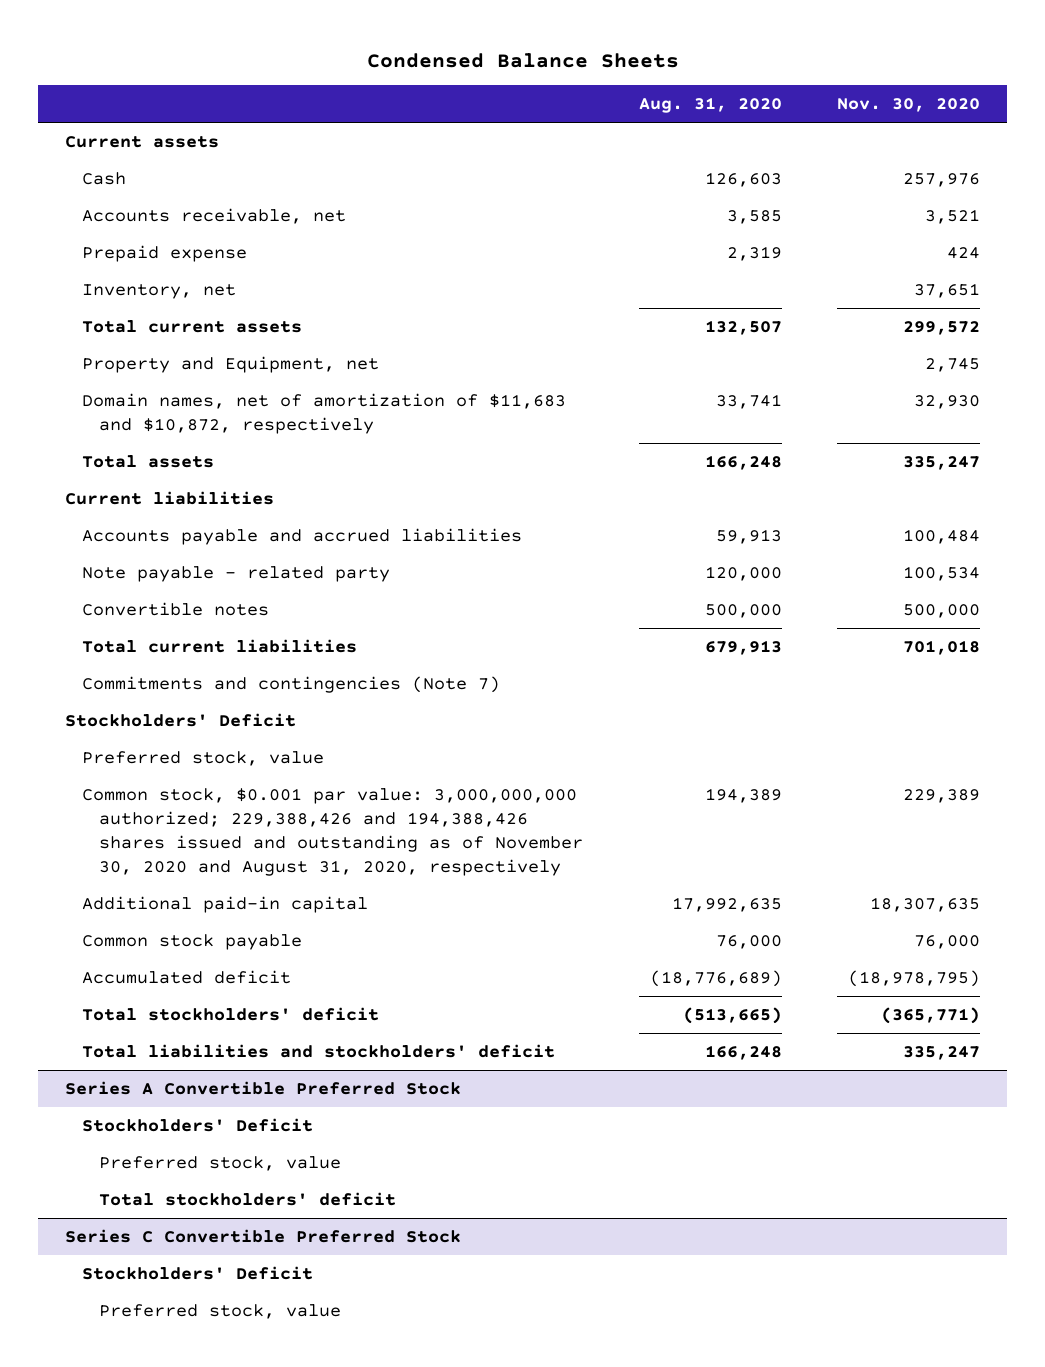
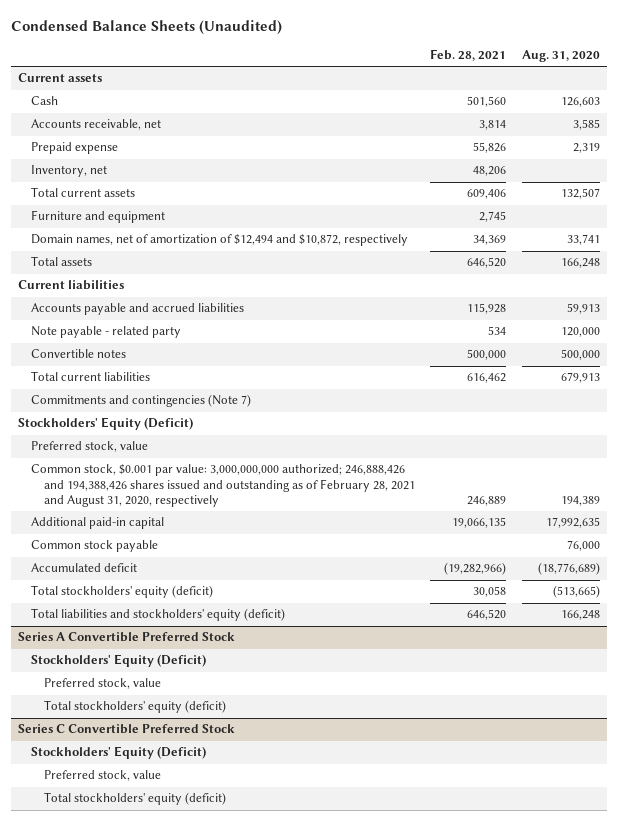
- Condensed Balance Sheets
+ Condensed Balance Sheets (Unaudited)
- | Aug. 31, 2020 | Nov. 30, 2020
+ | Feb. 28, 2021 | Aug. 31, 2020
- Property and Equipment, net | | 2,745
- Domain names, net of amortization of $11,683 and $10,872, respectively | 33,741 | 32,930
+ Furniture and equipment | 2,745 |
+ Domain names, net of amortization of $12,494 and $10,872, respectively | 34,369 | 33,741
- Stockholders' Deficit
+ Stockholders' Equity (Deficit)
- Common stock, $0.001 par value: 3,000,000,000 authorized; 229,388,426 and 194,388,426 shares issued and outstanding as of November 30, 2020 and August 31, 2020, respectively | 194,389 | 229,389
+ Common stock, $0.001 par value: 3,000,000,000 authorized; 246,888,426 and 194,388,426 shares issued and outstanding as of February 28, 2021 and August 31, 2020, respectively | 246,889 | 194,389
- Total stockholders' deficit | (513,665) | (365,771)
- Total liabilities and stockholders' deficit | 166,248 | 335,247
+ Total stockholders' equity (deficit) | 30,058 | (513,665)
+ Total liabilities and stockholders' equity (deficit) | 646,520 | 166,248
@ Series A Convertible Preferred Stock
- Stockholders' Deficit
+ Stockholders' Equity (Deficit)
- Total stockholders' deficit
+ Total stockholders' equity (deficit)
@ Series C Convertible Preferred Stock
- Stockholders' Deficit
+ Stockholders' Equity (Deficit)
+ Total stockholders' equity (deficit)

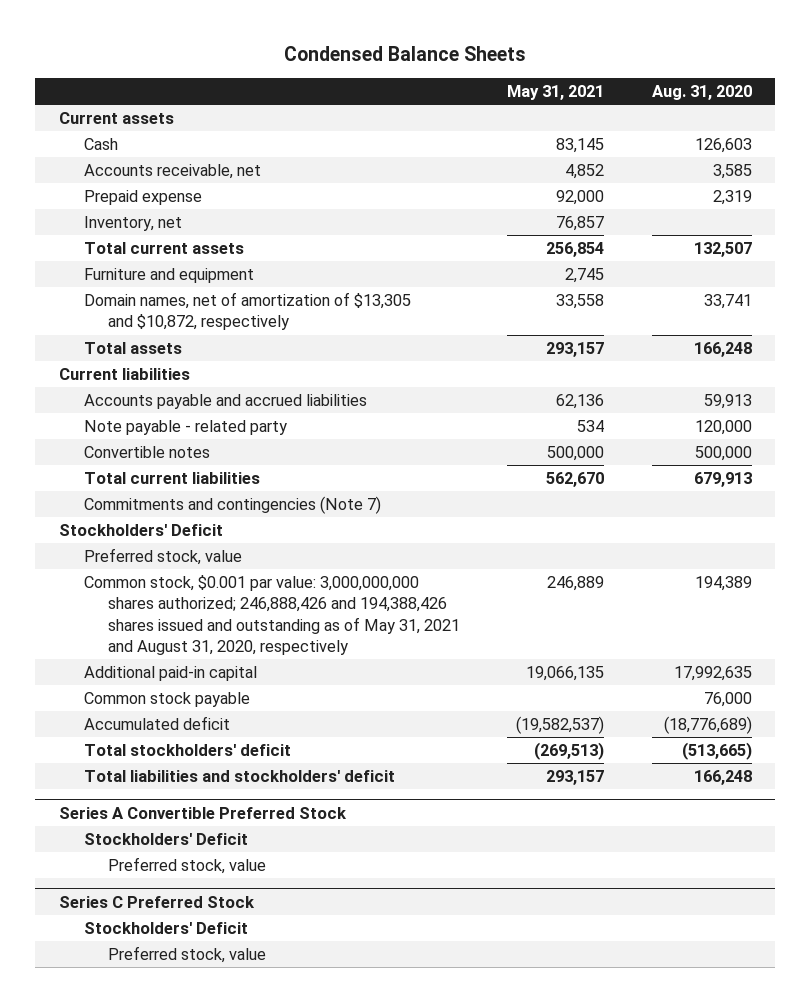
- Condensed Balance Sheets (Unaudited)
+ Condensed Balance Sheets
- | Feb. 28, 2021 | Aug. 31, 2020
+ | May 31, 2021 | Aug. 31, 2020
- Domain names, net of amortization of $12,494 and $10,872, respectively | 34,369 | 33,741
+ Domain names, net of amortization of $13,305 and $10,872, respectively | 33,558 | 33,741
- Stockholders' Equity (Deficit)
+ Stockholders' Deficit
- Common stock, $0.001 par value: 3,000,000,000 authorized; 246,888,426 and 194,388,426 shares issued and outstanding as of February 28, 2021 and August 31, 2020, respectively | 246,889 | 194,389
+ Common stock, $0.001 par value: 3,000,000,000 shares authorized; 246,888,426 and 194,388,426 shares issued and outstanding as of May 31, 2021 and August 31, 2020, respectively | 246,889 | 194,389
- Total stockholders' equity (deficit) | 30,058 | (513,665)
- Total liabilities and stockholders' equity (deficit) | 646,520 | 166,248
+ Total stockholders' deficit | (269,513) | (513,665)
+ Total liabilities and stockholders' deficit | 293,157 | 166,248
@ Series A Convertible Preferred Stock
- Stockholders' Equity (Deficit)
+ Stockholders' Deficit
- Total stockholders' equity (deficit)
- Series C Convertible Preferred Stock
- Stockholders' Equity (Deficit)
+ Series C Preferred Stock
+ Stockholders' Deficit
- Total stockholders' equity (deficit)

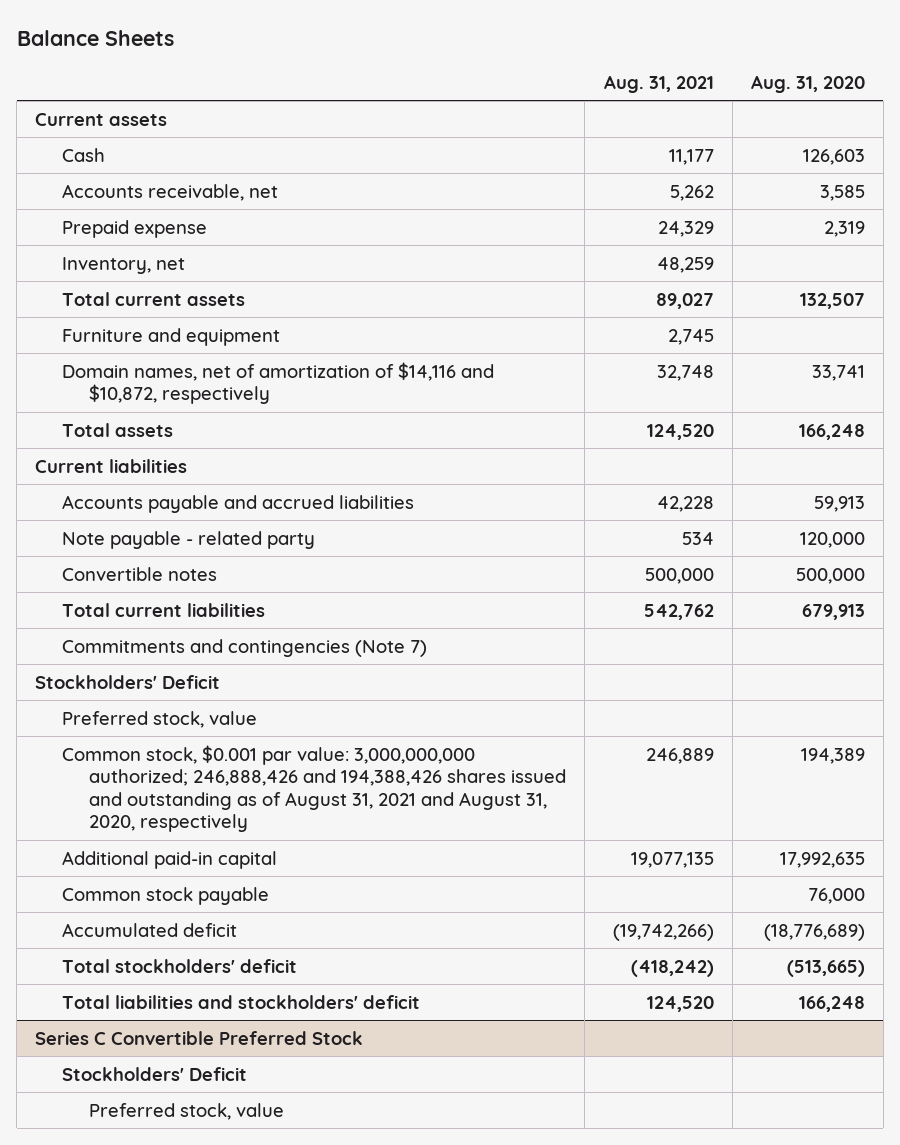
- Condensed Balance Sheets
+ Balance Sheets
- | May 31, 2021 | Aug. 31, 2020
+ | Aug. 31, 2021 | Aug. 31, 2020
- Domain names, net of amortization of $13,305 and $10,872, respectively | 33,558 | 33,741
+ Domain names, net of amortization of $14,116 and $10,872, respectively | 32,748 | 33,741
- Common stock, $0.001 par value: 3,000,000,000 shares authorized; 246,888,426 and 194,388,426 shares issued and outstanding as of May 31, 2021 and August 31, 2020, respectively | 246,889 | 194,389
+ Common stock, $0.001 par value: 3,000,000,000 authorized; 246,888,426 and 194,388,426 shares issued and outstanding as of August 31, 2021 and August 31, 2020, respectively | 246,889 | 194,389
- Series A Convertible Preferred Stock
- Stockholders' Deficit
- Preferred stock, value
- Series C Preferred Stock
+ Series C Convertible Preferred Stock

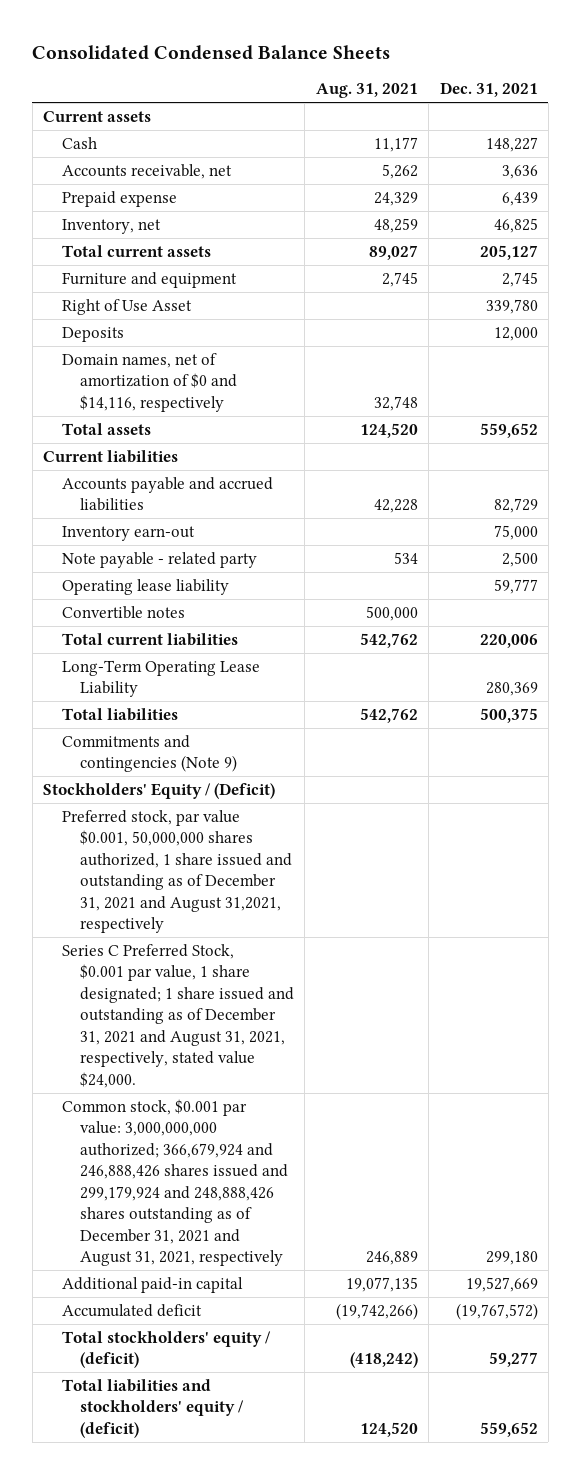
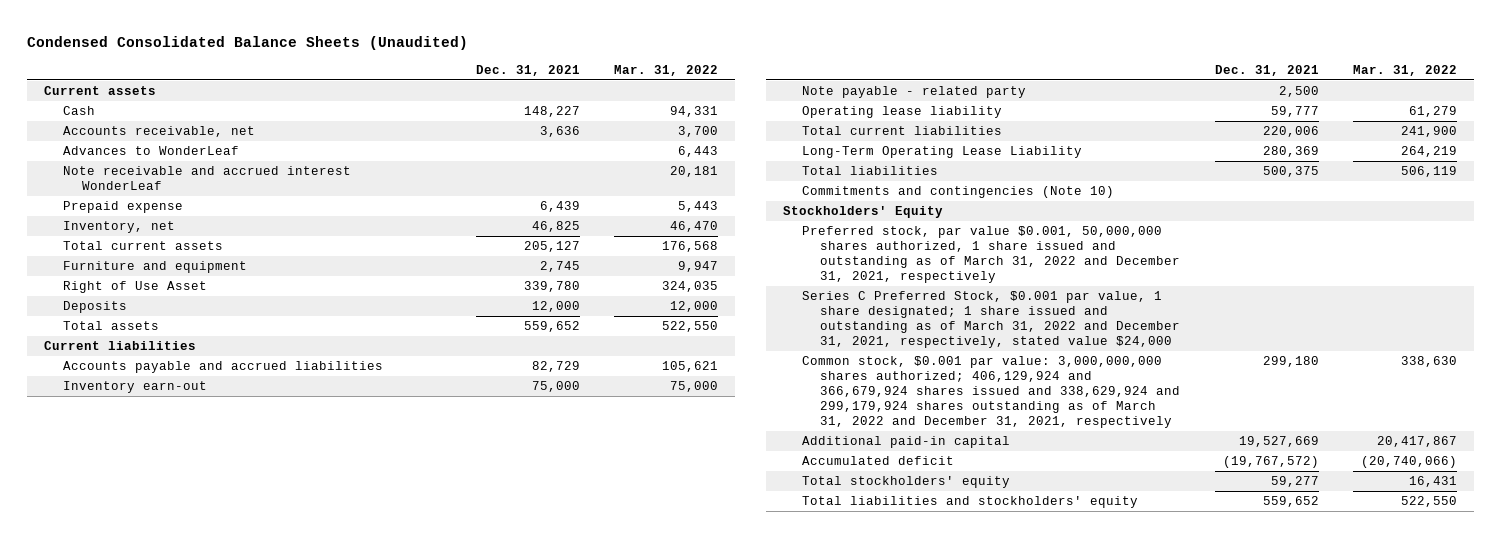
- Consolidated Condensed Balance Sheets
+ Condensed Consolidated Balance Sheets (Unaudited)
- | Aug. 31, 2021 | Dec. 31, 2021
+ | Dec. 31, 2021 | Mar. 31, 2022
+ Advances to WonderLeaf | | 6,443
+ Note receivable and accrued interest WonderLeaf | | 20,181
- Domain names, net of amortization of $0 and $14,116, respectively | 32,748 |
- Convertible notes | 500,000 |
- Commitments and contingencies (Note 9)
- Stockholders' Equity / (Deficit)
- Preferred stock, par value $0.001, 50,000,000 shares authorized, 1 share issued and outstanding as of December 31, 2021 and August 31,2021, respectively
- Series C Preferred Stock, $0.001 par value, 1 share designated; 1 share issued and outstanding as of December 31, 2021 and August 31, 2021, respectively, stated value $24,000.
- Common stock, $0.001 par value: 3,000,000,000 authorized; 366,679,924 and 246,888,426 shares issued and 299,179,924 and 248,888,426 shares outstanding as of December 31, 2021 and August 31, 2021, respectively | 246,889 | 299,180
+ Commitments and contingencies (Note 10)
+ Stockholders' Equity
+ Preferred stock, par value $0.001, 50,000,000 shares authorized, 1 share issued and outstanding as of March 31, 2022 and December 31, 2021, respectively
+ Series C Preferred Stock, $0.001 par value, 1 share designated; 1 share issued and outstanding as of March 31, 2022 and December 31, 2021, respectively, stated value $24,000
+ Common stock, $0.001 par value: 3,000,000,000 shares authorized; 406,129,924 and 366,679,924 shares issued and 338,629,924 and 299,179,924 shares outstanding as of March 31, 2022 and December 31, 2021, respectively | 299,180 | 338,630
- Total stockholders' equity / (deficit) | (418,242) | 59,277
- Total liabilities and stockholders' equity / (deficit) | 124,520 | 559,652
+ Total stockholders' equity | 59,277 | 16,431
+ Total liabilities and stockholders' equity | 559,652 | 522,550

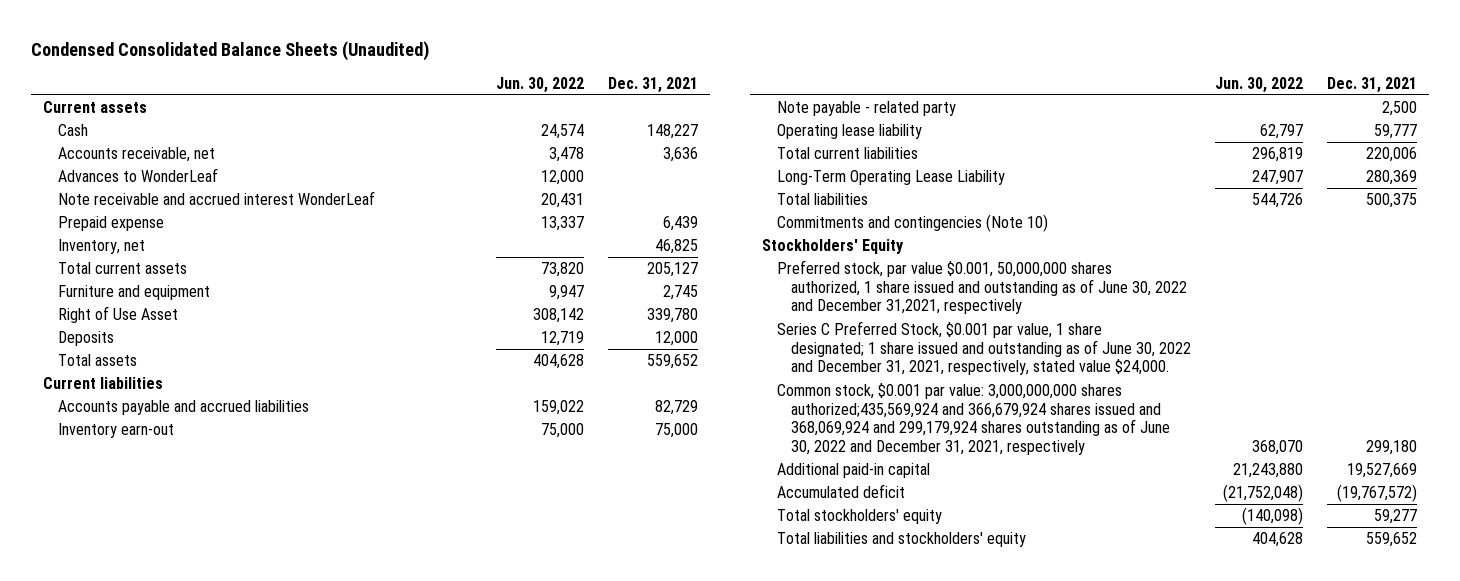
- | Dec. 31, 2021 | Mar. 31, 2022
+ | Jun. 30, 2022 | Dec. 31, 2021
- Preferred stock, par value $0.001, 50,000,000 shares authorized, 1 share issued and outstanding as of March 31, 2022 and December 31, 2021, respectively
- Series C Preferred Stock, $0.001 par value, 1 share designated; 1 share issued and outstanding as of March 31, 2022 and December 31, 2021, respectively, stated value $24,000
- Common stock, $0.001 par value: 3,000,000,000 shares authorized; 406,129,924 and 366,679,924 shares issued and 338,629,924 and 299,179,924 shares outstanding as of March 31, 2022 and December 31, 2021, respectively | 299,180 | 338,630
+ Preferred stock, par value $0.001, 50,000,000 shares authorized, 1 share issued and outstanding as of June 30, 2022 and December 31,2021, respectively
+ Series C Preferred Stock, $0.001 par value, 1 share designated; 1 share issued and outstanding as of June 30, 2022 and December 31, 2021, respectively, stated value $24,000.
+ Common stock, $0.001 par value: 3,000,000,000 shares authorized;435,569,924 and 366,679,924 shares issued and 368,069,924 and 299,179,924 shares outstanding as of June 30, 2022 and December 31, 2021, respectively | 368,070 | 299,180

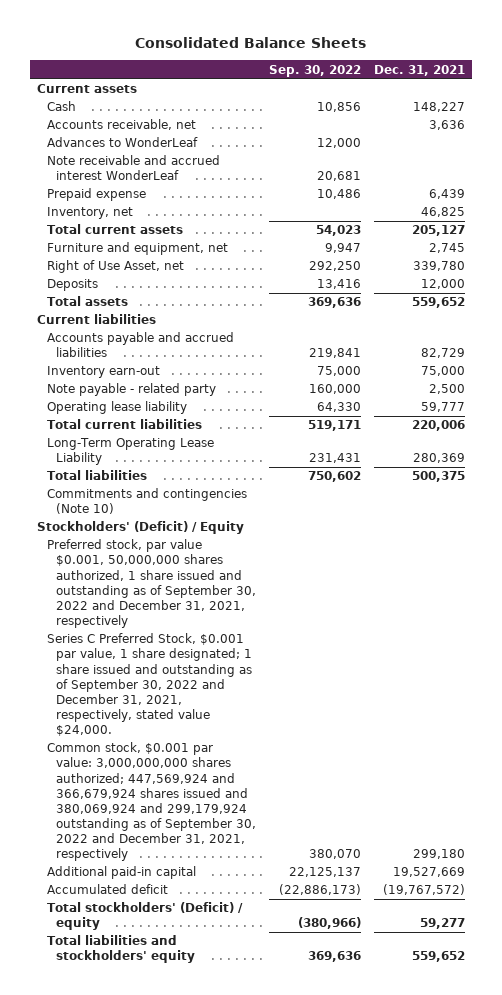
- Condensed Consolidated Balance Sheets (Unaudited)
+ Consolidated Balance Sheets
- | Jun. 30, 2022 | Dec. 31, 2021
+ | Sep. 30, 2022 | Dec. 31, 2021
- Furniture and equipment | 9,947 | 2,745
- Right of Use Asset | 308,142 | 339,780
+ Furniture and equipment, net | 9,947 | 2,745
+ Right of Use Asset, net | 292,250 | 339,780
- Stockholders' Equity
- Preferred stock, par value $0.001, 50,000,000 shares authorized, 1 share issued and outstanding as of June 30, 2022 and December 31,2021, respectively
- Series C Preferred Stock, $0.001 par value, 1 share designated; 1 share issued and outstanding as of June 30, 2022 and December 31, 2021, respectively, stated value $24,000.
- Common stock, $0.001 par value: 3,000,000,000 shares authorized;435,569,924 and 366,679,924 shares issued and 368,069,924 and 299,179,924 shares outstanding as of June 30, 2022 and December 31, 2021, respectively | 368,070 | 299,180
+ Stockholders' (Deficit) / Equity
+ Preferred stock, par value $0.001, 50,000,000 shares authorized, 1 share issued and outstanding as of September 30, 2022 and December 31, 2021, respectively
+ Series C Preferred Stock, $0.001 par value, 1 share designated; 1 share issued and outstanding as of September 30, 2022 and December 31, 2021, respectively, stated value $24,000.
+ Common stock, $0.001 par value: 3,000,000,000 shares authorized; 447,569,924 and 366,679,924 shares issued and 380,069,924 and 299,179,924 outstanding as of September 30, 2022 and December 31, 2021, respectively | 380,070 | 299,180
- Total stockholders' equity | (140,098) | 59,277
+ Total stockholders' (Deficit) / equity | (380,966) | 59,277

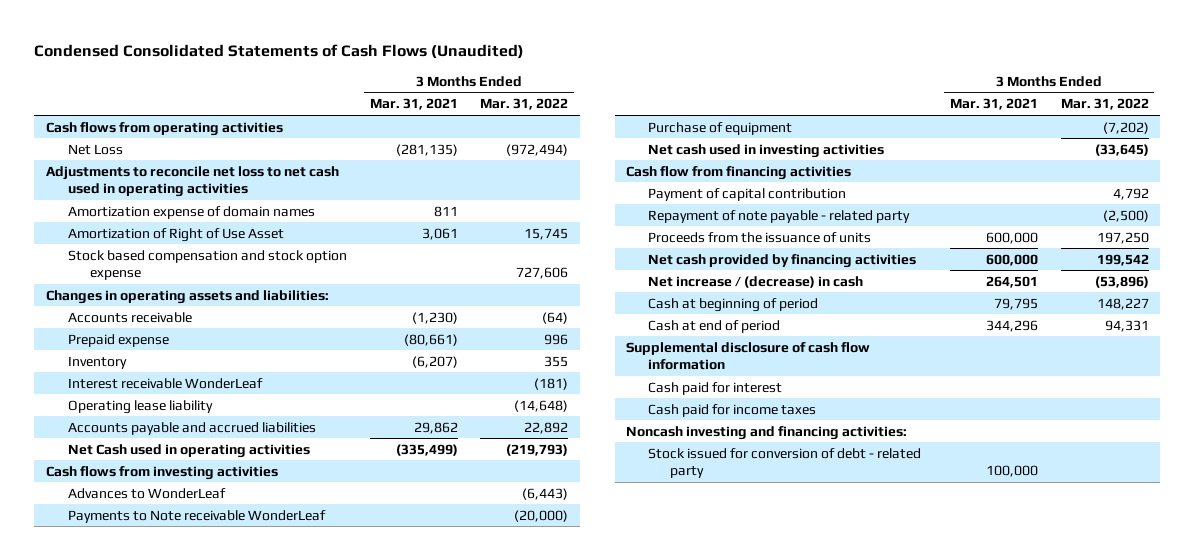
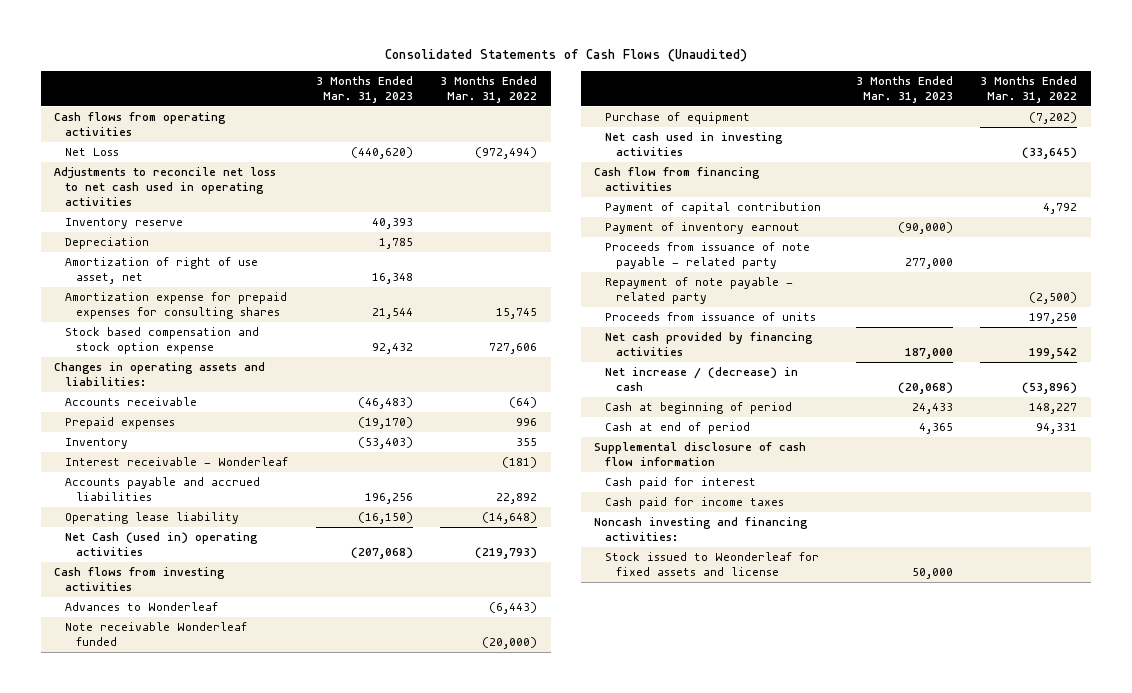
- Condensed Consolidated Statements of Cash Flows (Unaudited)
+ Consolidated Statements of Cash Flows (Unaudited)
- | 3 Months Ended Mar. 31, 2021 | 3 Months Ended Mar. 31, 2022
+ | 3 Months Ended Mar. 31, 2023 | 3 Months Ended Mar. 31, 2022
- Amortization expense of domain names | 811 |
- Amortization of Right of Use Asset | 3,061 | 15,745
+ Inventory reserve | 40,393 |
+ Depreciation | 1,785 |
+ Amortization of right of use asset, net | 16,348 |
+ Amortization expense for prepaid expenses for consulting shares | 21,544 | 15,745
- Prepaid expense | (80,661) | 996
+ Prepaid expenses | (19,170) | 996
- Interest receivable WonderLeaf | | (181)
+ Interest receivable - Wonderleaf | | (181)
- Net Cash used in operating activities | (335,499) | (219,793)
moved down: Operating lease liability | (16,150) | (14,648)
+ Net Cash (used in) operating activities | (207,068) | (219,793)
- Advances to WonderLeaf | | (6,443)
- Payments to Note receivable WonderLeaf | | (20,000)
+ Advances to Wonderleaf | | (6,443)
+ Note receivable Wonderleaf funded | | (20,000)
+ Payment of inventory earnout | (90,000) |
+ Proceeds from issuance of note payable - related party | 277,000 |
- Proceeds from the issuance of units | 600,000 | 197,250
+ Proceeds from issuance of units | | 197,250
- Stock issued for conversion of debt - related party | 100,000 |
+ Stock issued to Weonderleaf for fixed assets and license | 50,000 |

